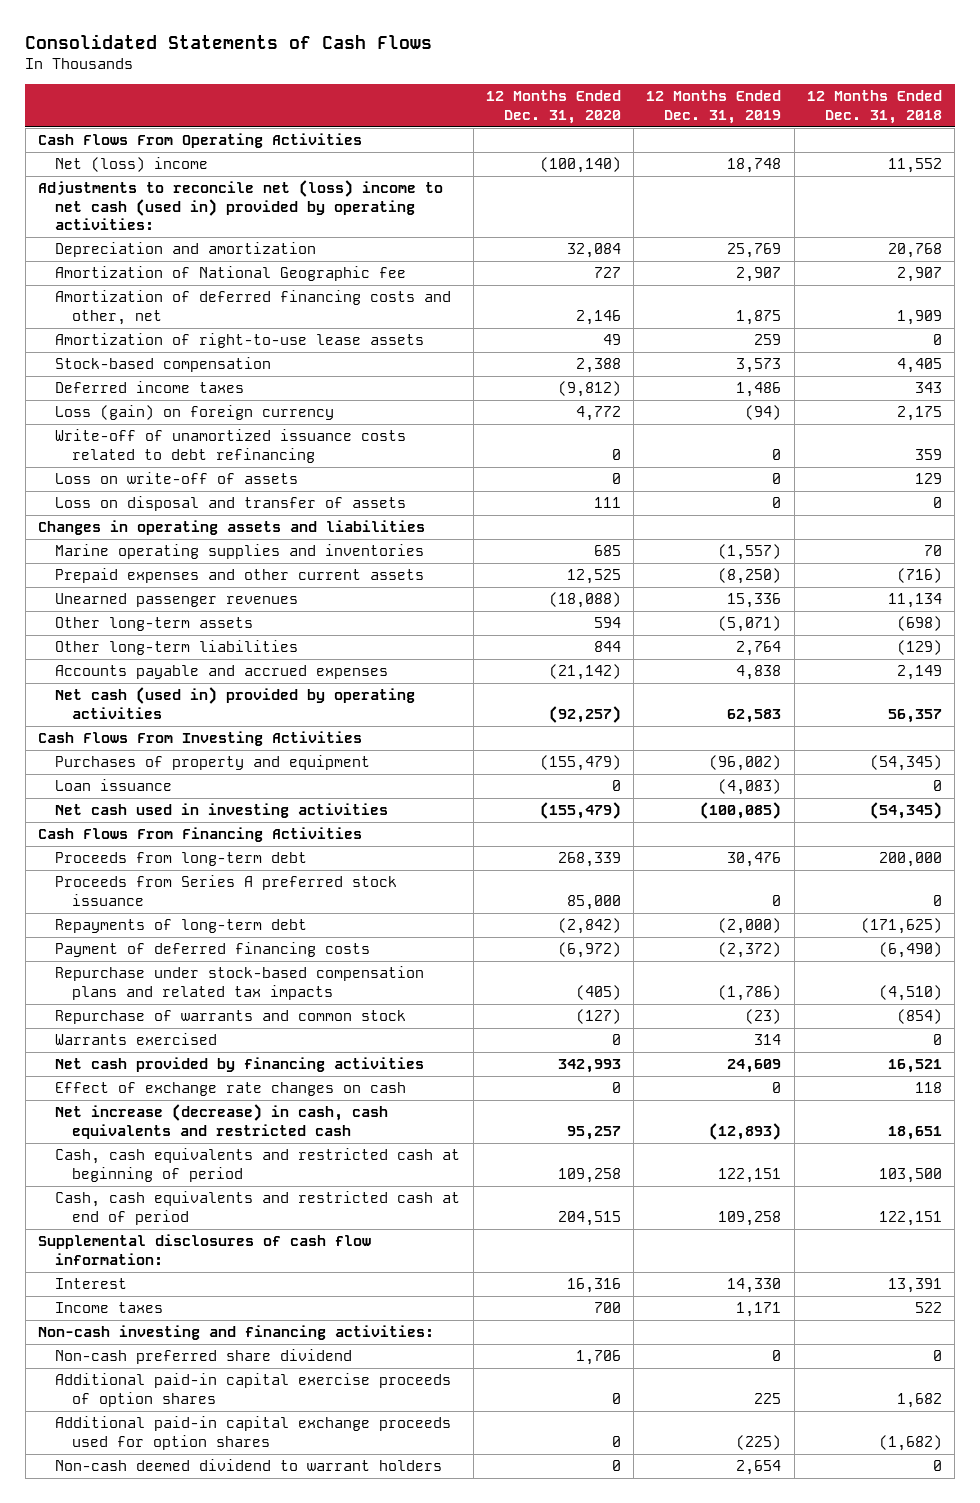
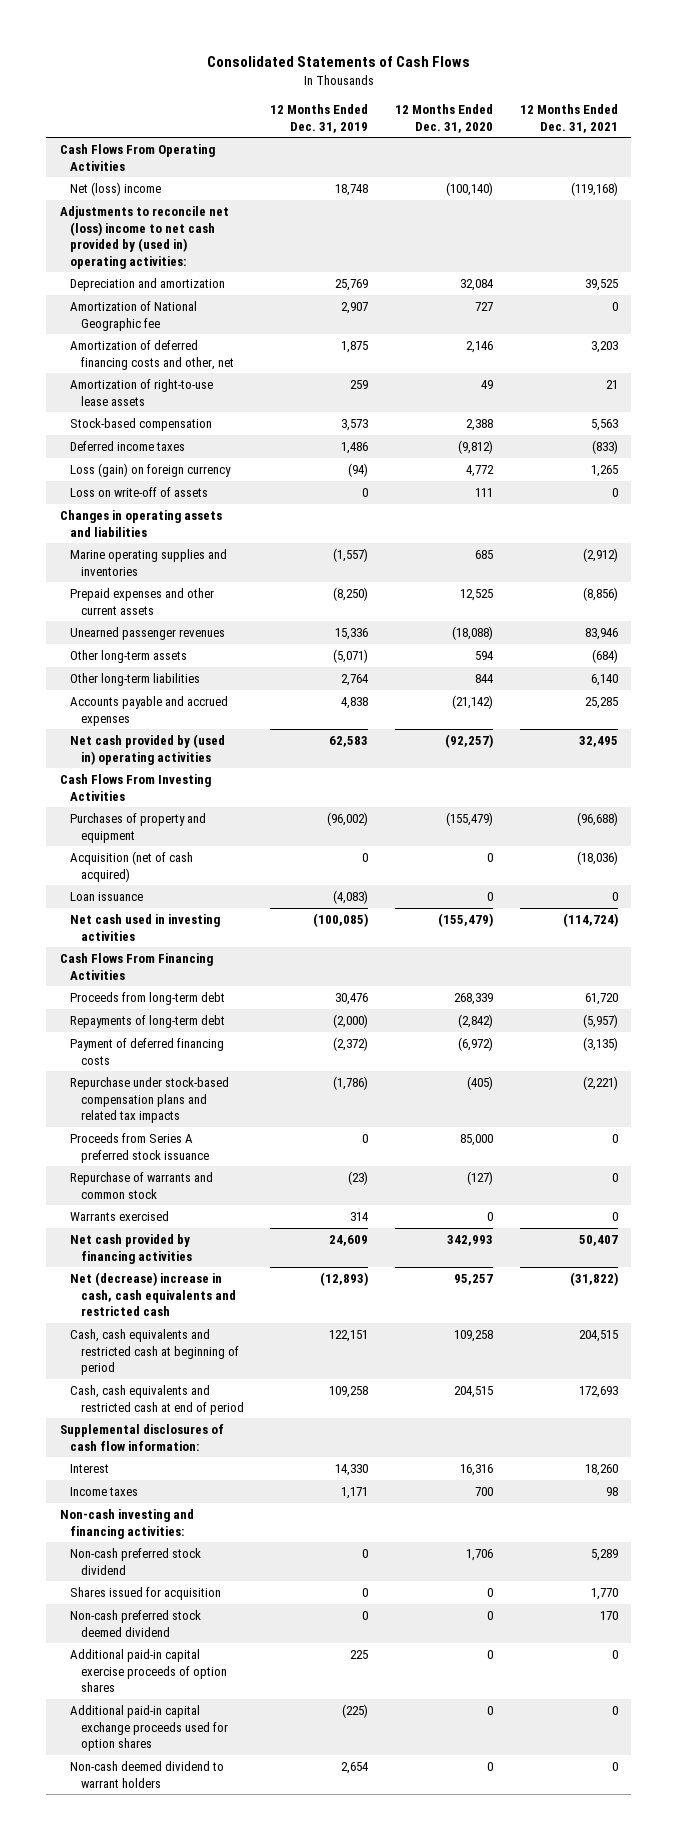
- | 12 Months Ended Dec. 31, 2020 | 12 Months Ended Dec. 31, 2019 | 12 Months Ended Dec. 31, 2018
+ | 12 Months Ended Dec. 31, 2019 | 12 Months Ended Dec. 31, 2020 | 12 Months Ended Dec. 31, 2021
- Adjustments to reconcile net (loss) income to net cash (used in) provided by operating activities:
+ Adjustments to reconcile net (loss) income to net cash provided by (used in) operating activities:
- Write-off of unamortized issuance costs related to debt refinancing | 0 | 0 | 359
- Loss on write-off of assets | 0 | 0 | 129
- Loss on disposal and transfer of assets | 111 | 0 | 0
+ Loss on write-off of assets | 0 | 111 | 0
- Net cash (used in) provided by operating activities | (92,257) | 62,583 | 56,357
+ Net cash provided by (used in) operating activities | 62,583 | (92,257) | 32,495
+ Acquisition (net of cash acquired) | 0 | 0 | (18,036)
moved down: Proceeds from Series A preferred stock issuance | 0 | 85,000 | 0
- Effect of exchange rate changes on cash | 0 | 0 | 118
- Net increase (decrease) in cash, cash equivalents and restricted cash | 95,257 | (12,893) | 18,651
+ Net (decrease) increase in cash, cash equivalents and restricted cash | (12,893) | 95,257 | (31,822)
- Non-cash preferred share dividend | 1,706 | 0 | 0
+ Non-cash preferred stock dividend | 0 | 1,706 | 5,289
+ Shares issued for acquisition | 0 | 0 | 1,770
+ Non-cash preferred stock deemed dividend | 0 | 0 | 170

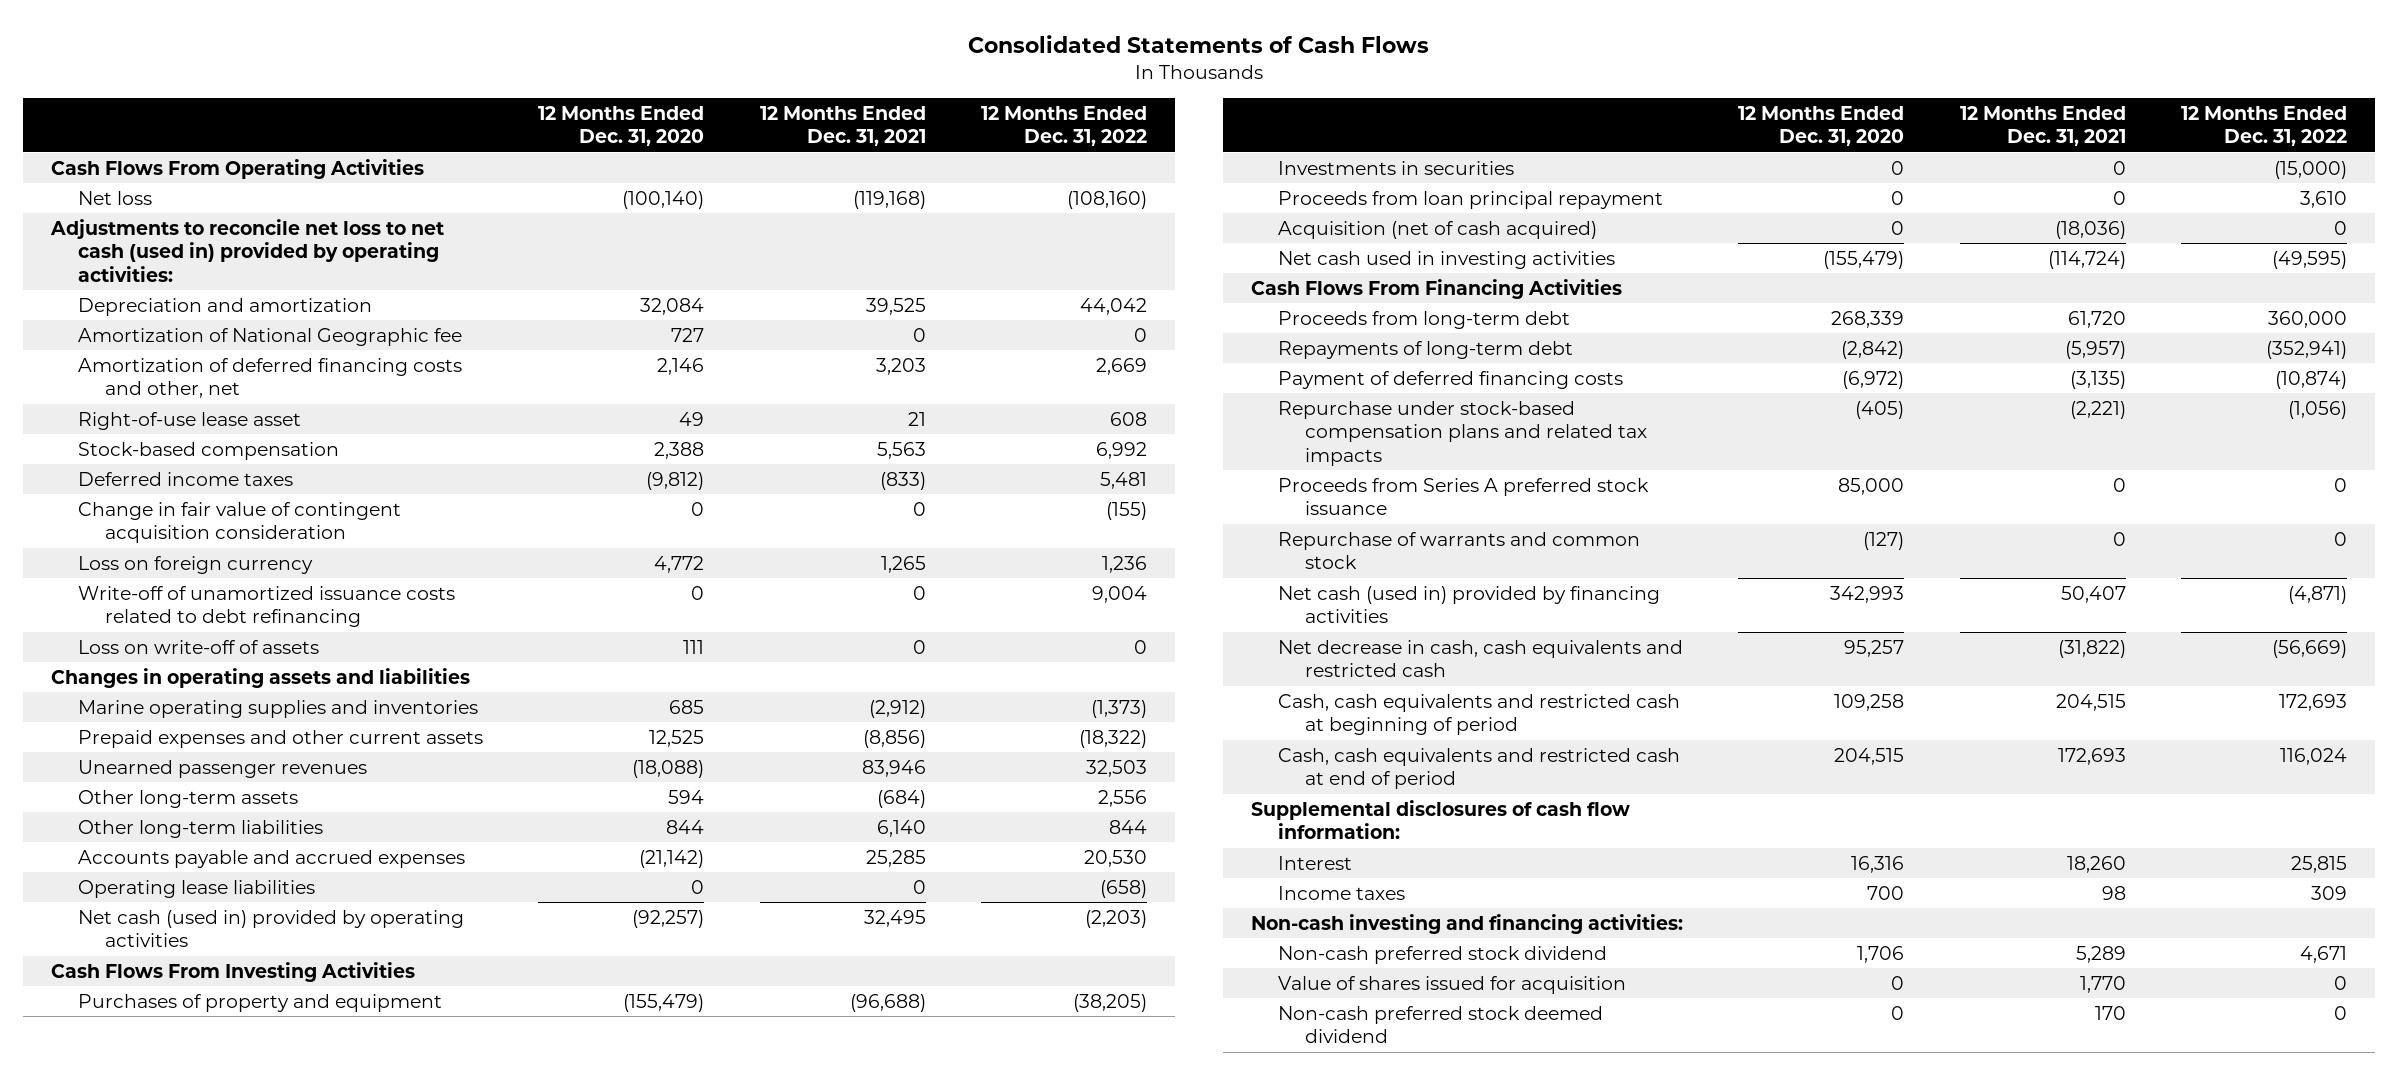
- | 12 Months Ended Dec. 31, 2019 | 12 Months Ended Dec. 31, 2020 | 12 Months Ended Dec. 31, 2021
+ | 12 Months Ended Dec. 31, 2020 | 12 Months Ended Dec. 31, 2021 | 12 Months Ended Dec. 31, 2022
- Net (loss) income | 18,748 | (100,140) | (119,168)
- Adjustments to reconcile net (loss) income to net cash provided by (used in) operating activities:
+ Net loss | (100,140) | (119,168) | (108,160)
+ Adjustments to reconcile net loss to net cash (used in) provided by operating activities:
- Amortization of right-to-use lease assets | 259 | 49 | 21
+ Right-of-use lease asset | 49 | 21 | 608
- Loss (gain) on foreign currency | (94) | 4,772 | 1,265
+ Change in fair value of contingent acquisition consideration | 0 | 0 | (155)
+ Loss on foreign currency | 4,772 | 1,265 | 1,236
+ Write-off of unamortized issuance costs related to debt refinancing | 0 | 0 | 9,004
- Net cash provided by (used in) operating activities | 62,583 | (92,257) | 32,495
+ Operating lease liabilities | 0 | 0 | (658)
+ Net cash (used in) provided by operating activities | (92,257) | 32,495 | (2,203)
+ Investments in securities | 0 | 0 | (15,000)
+ Proceeds from loan principal repayment | 0 | 0 | 3,610
- Loan issuance | (4,083) | 0 | 0
- Warrants exercised | 314 | 0 | 0
- Net cash provided by financing activities | 24,609 | 342,993 | 50,407
- Net (decrease) increase in cash, cash equivalents and restricted cash | (12,893) | 95,257 | (31,822)
+ Net cash (used in) provided by financing activities | 342,993 | 50,407 | (4,871)
+ Net decrease in cash, cash equivalents and restricted cash | 95,257 | (31,822) | (56,669)
- Shares issued for acquisition | 0 | 0 | 1,770
+ Value of shares issued for acquisition | 0 | 1,770 | 0
- Additional paid-in capital exercise proceeds of option shares | 225 | 0 | 0
- Additional paid-in capital exchange proceeds used for option shares | (225) | 0 | 0
- Non-cash deemed dividend to warrant holders | 2,654 | 0 | 0

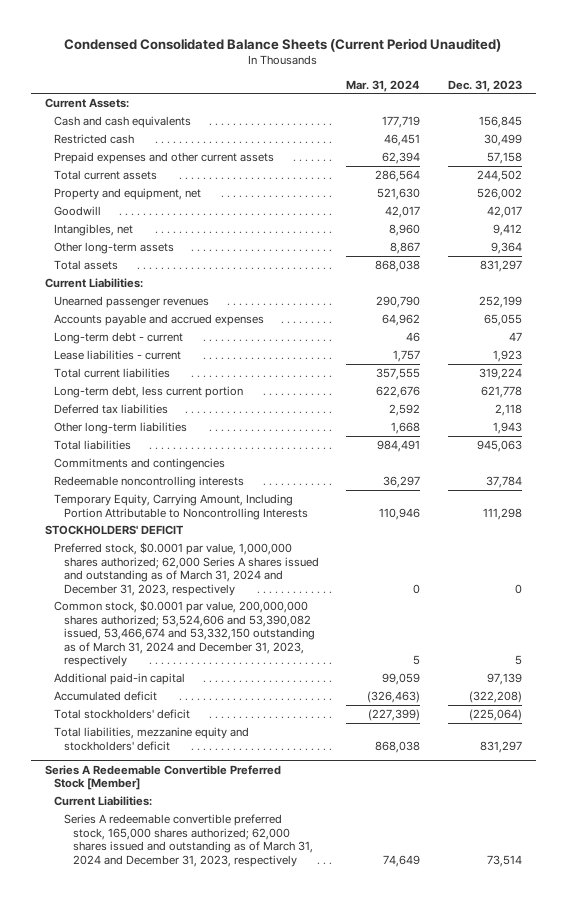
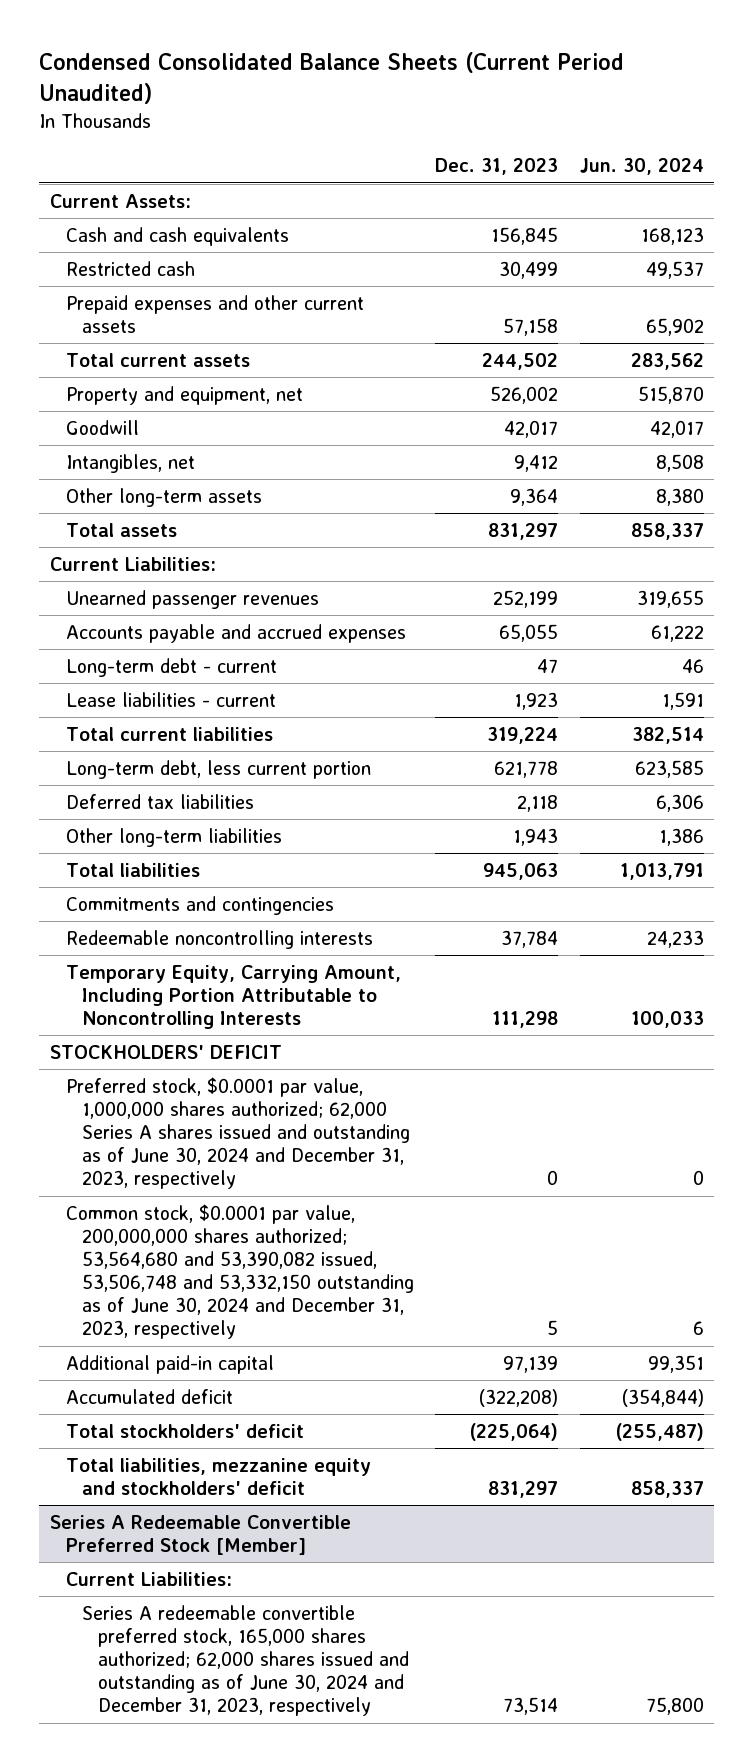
- | Mar. 31, 2024 | Dec. 31, 2023
+ | Dec. 31, 2023 | Jun. 30, 2024
- Preferred stock, $0.0001 par value, 1,000,000 shares authorized; 62,000 Series A shares issued and outstanding as of March 31, 2024 and December 31, 2023, respectively | 0 | 0
- Common stock, $0.0001 par value, 200,000,000 shares authorized; 53,524,606 and 53,390,082 issued, 53,466,674 and 53,332,150 outstanding as of March 31, 2024 and December 31, 2023, respectively | 5 | 5
+ Preferred stock, $0.0001 par value, 1,000,000 shares authorized; 62,000 Series A shares issued and outstanding as of June 30, 2024 and December 31, 2023, respectively | 0 | 0
+ Common stock, $0.0001 par value, 200,000,000 shares authorized; 53,564,680 and 53,390,082 issued, 53,506,748 and 53,332,150 outstanding as of June 30, 2024 and December 31, 2023, respectively | 5 | 6
@ Series A Redeemable Convertible Preferred Stock [Member]
- Series A redeemable convertible preferred stock, 165,000 shares authorized; 62,000 shares issued and outstanding as of March 31, 2024 and December 31, 2023, respectively | 74,649 | 73,514
+ Series A redeemable convertible preferred stock, 165,000 shares authorized; 62,000 shares issued and outstanding as of June 30, 2024 and December 31, 2023, respectively | 73,514 | 75,800

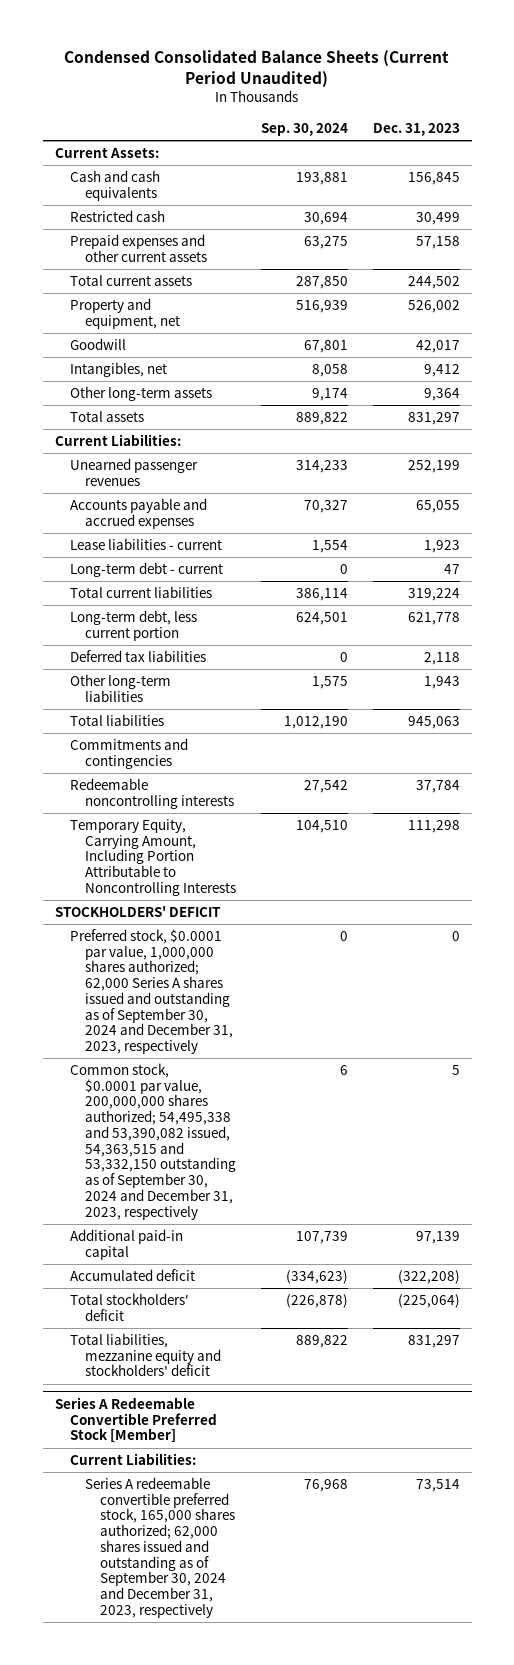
- | Dec. 31, 2023 | Jun. 30, 2024
+ | Sep. 30, 2024 | Dec. 31, 2023
moved down: Long-term debt - current | 0 | 47
- Preferred stock, $0.0001 par value, 1,000,000 shares authorized; 62,000 Series A shares issued and outstanding as of June 30, 2024 and December 31, 2023, respectively | 0 | 0
- Common stock, $0.0001 par value, 200,000,000 shares authorized; 53,564,680 and 53,390,082 issued, 53,506,748 and 53,332,150 outstanding as of June 30, 2024 and December 31, 2023, respectively | 5 | 6
+ Preferred stock, $0.0001 par value, 1,000,000 shares authorized; 62,000 Series A shares issued and outstanding as of September 30, 2024 and December 31, 2023, respectively | 0 | 0
+ Common stock, $0.0001 par value, 200,000,000 shares authorized; 54,495,338 and 53,390,082 issued, 54,363,515 and 53,332,150 outstanding as of September 30, 2024 and December 31, 2023, respectively | 6 | 5
@ Series A Redeemable Convertible Preferred Stock [Member]
- Series A redeemable convertible preferred stock, 165,000 shares authorized; 62,000 shares issued and outstanding as of June 30, 2024 and December 31, 2023, respectively | 73,514 | 75,800
+ Series A redeemable convertible preferred stock, 165,000 shares authorized; 62,000 shares issued and outstanding as of September 30, 2024 and December 31, 2023, respectively | 76,968 | 73,514

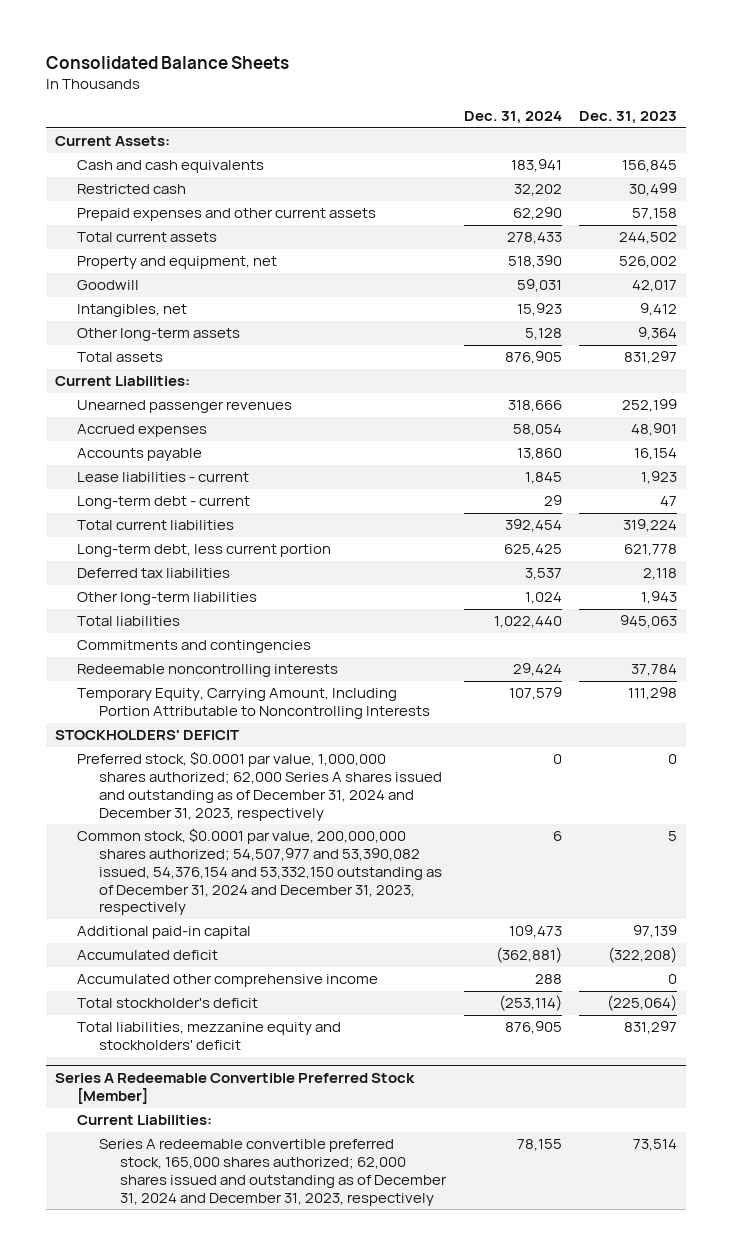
- Condensed Consolidated Balance Sheets (Current Period Unaudited)
+ Consolidated Balance Sheets
- | Sep. 30, 2024 | Dec. 31, 2023
+ | Dec. 31, 2024 | Dec. 31, 2023
- Accounts payable and accrued expenses | 70,327 | 65,055
+ Accrued expenses | 58,054 | 48,901
+ Accounts payable | 13,860 | 16,154
- Preferred stock, $0.0001 par value, 1,000,000 shares authorized; 62,000 Series A shares issued and outstanding as of September 30, 2024 and December 31, 2023, respectively | 0 | 0
- Common stock, $0.0001 par value, 200,000,000 shares authorized; 54,495,338 and 53,390,082 issued, 54,363,515 and 53,332,150 outstanding as of September 30, 2024 and December 31, 2023, respectively | 6 | 5
+ Preferred stock, $0.0001 par value, 1,000,000 shares authorized; 62,000 Series A shares issued and outstanding as of December 31, 2024 and December 31, 2023, respectively | 0 | 0
+ Common stock, $0.0001 par value, 200,000,000 shares authorized; 54,507,977 and 53,390,082 issued, 54,376,154 and 53,332,150 outstanding as of December 31, 2024 and December 31, 2023, respectively | 6 | 5
- Total stockholders' deficit | (226,878) | (225,064)
+ Accumulated other comprehensive income | 288 | 0
+ Total stockholder's deficit | (253,114) | (225,064)
@ Series A Redeemable Convertible Preferred Stock [Member]
- Series A redeemable convertible preferred stock, 165,000 shares authorized; 62,000 shares issued and outstanding as of September 30, 2024 and December 31, 2023, respectively | 76,968 | 73,514
+ Series A redeemable convertible preferred stock, 165,000 shares authorized; 62,000 shares issued and outstanding as of December 31, 2024 and December 31, 2023, respectively | 78,155 | 73,514

